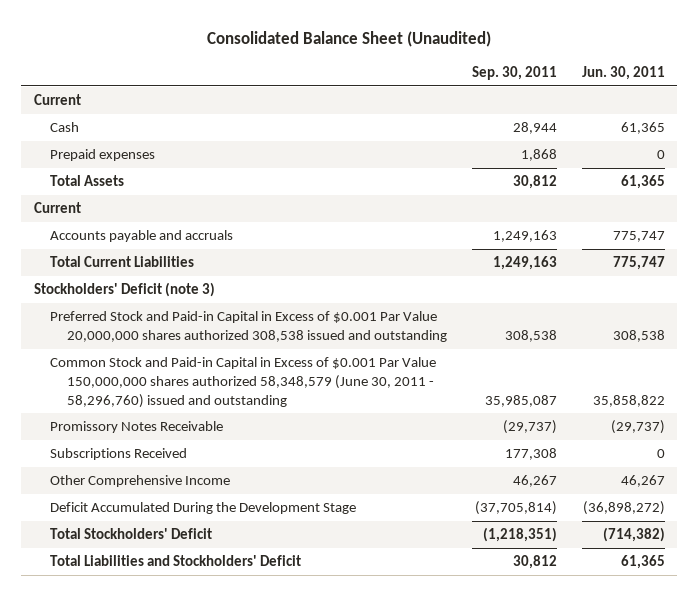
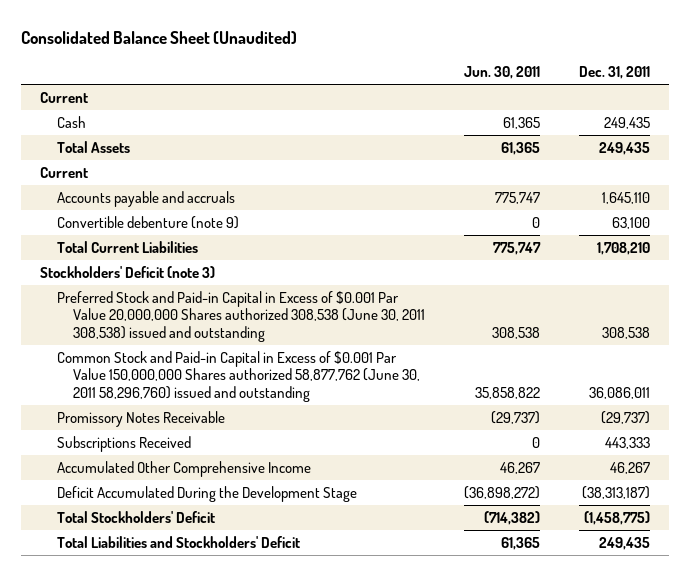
- | Sep. 30, 2011 | Jun. 30, 2011
+ | Jun. 30, 2011 | Dec. 31, 2011
- Prepaid expenses | 1,868 | 0
+ Convertible debenture (note 9) | 0 | 63,100
- Preferred Stock and Paid-in Capital in Excess of $0.001 Par Value 20,000,000 shares authorized 308,538 issued and outstanding | 308,538 | 308,538
- Common Stock and Paid-in Capital in Excess of $0.001 Par Value 150,000,000 shares authorized 58,348,579 (June 30, 2011 - 58,296,760) issued and outstanding | 35,985,087 | 35,858,822
+ Preferred Stock and Paid-in Capital in Excess of $0.001 Par Value 20,000,000 Shares authorized 308,538 (June 30, 2011 308,538) issued and outstanding | 308,538 | 308,538
+ Common Stock and Paid-in Capital in Excess of $0.001 Par Value 150,000,000 Shares authorized 58,877,762 (June 30, 2011 58,296,760) issued and outstanding | 35,858,822 | 36,086,011
- Other Comprehensive Income | 46,267 | 46,267
+ Accumulated Other Comprehensive Income | 46,267 | 46,267

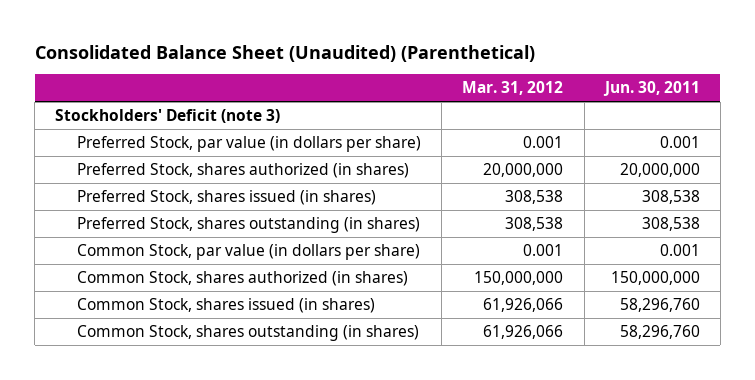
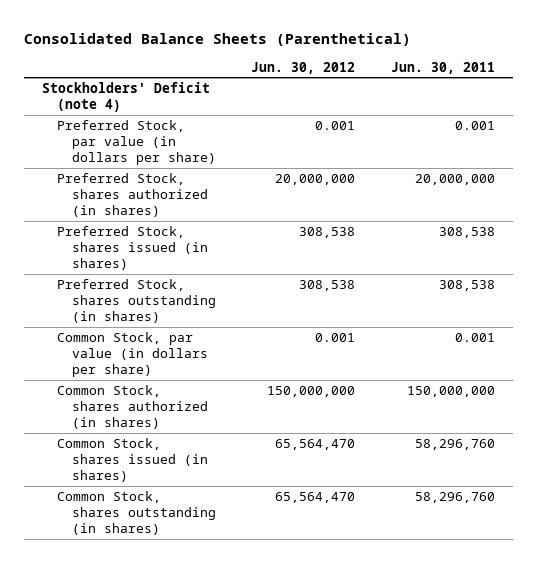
- Consolidated Balance Sheet (Unaudited) (Parenthetical)
+ Consolidated Balance Sheets (Parenthetical)
- | Mar. 31, 2012 | Jun. 30, 2011
+ | Jun. 30, 2012 | Jun. 30, 2011
- Stockholders' Deficit (note 3)
+ Stockholders' Deficit (note 4)

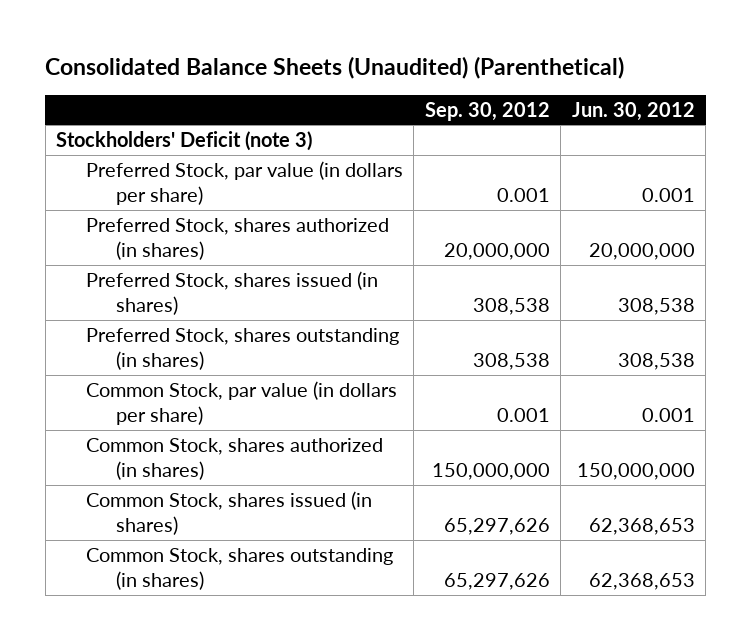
- Consolidated Balance Sheets (Parenthetical)
+ Consolidated Balance Sheets (Unaudited) (Parenthetical)
- | Jun. 30, 2012 | Jun. 30, 2011
+ | Sep. 30, 2012 | Jun. 30, 2012
- Stockholders' Deficit (note 4)
+ Stockholders' Deficit (note 3)
- Common Stock, shares issued (in shares) | 65,564,470 | 58,296,760
- Common Stock, shares outstanding (in shares) | 65,564,470 | 58,296,760
+ Common Stock, shares issued (in shares) | 65,297,626 | 62,368,653
+ Common Stock, shares outstanding (in shares) | 65,297,626 | 62,368,653

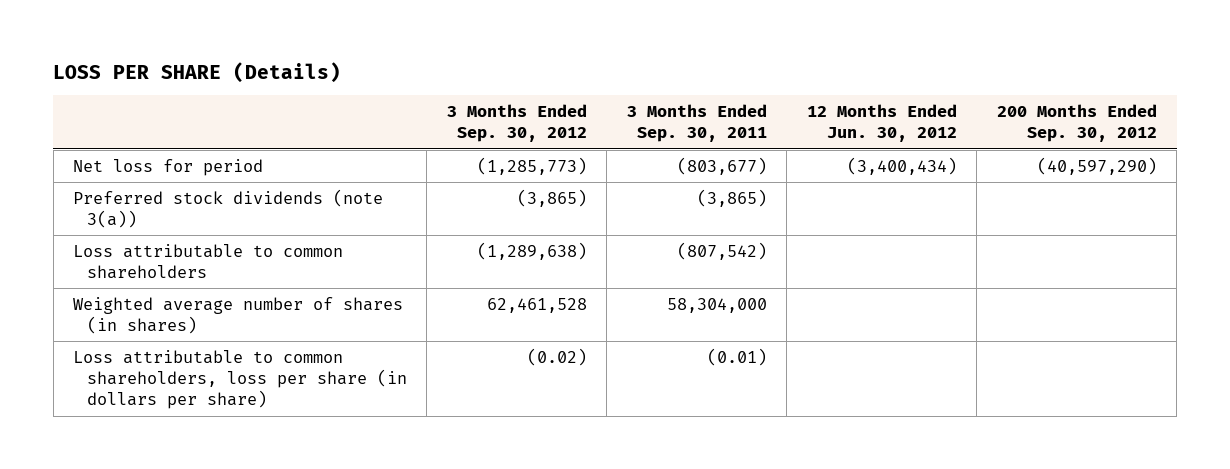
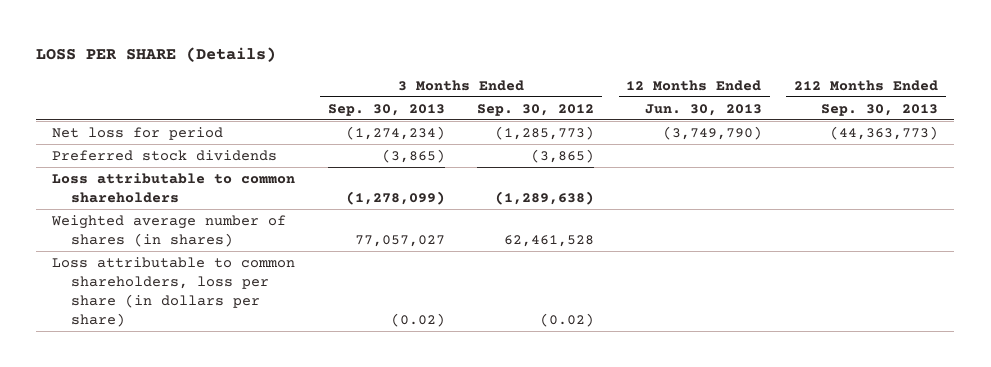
- | 3 Months Ended Sep. 30, 2012 | 3 Months Ended Sep. 30, 2011 | 12 Months Ended Jun. 30, 2012 | 200 Months Ended Sep. 30, 2012
+ | 3 Months Ended Sep. 30, 2013 | 3 Months Ended Sep. 30, 2012 | 12 Months Ended Jun. 30, 2013 | 212 Months Ended Sep. 30, 2013
- Preferred stock dividends (note 3(a)) | (3,865) | (3,865) | |
+ Preferred stock dividends | (3,865) | (3,865) | |

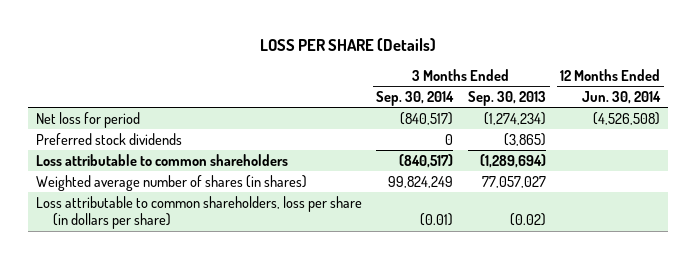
- | 3 Months Ended Sep. 30, 2013 | 3 Months Ended Sep. 30, 2012 | 12 Months Ended Jun. 30, 2013 | 212 Months Ended Sep. 30, 2013
+ | 3 Months Ended Sep. 30, 2014 | 3 Months Ended Sep. 30, 2013 | 12 Months Ended Jun. 30, 2014
- Loss attributable to common shareholders | (1,278,099) | (1,289,638) | |
+ Loss attributable to common shareholders | (840,517) | (1,289,694) |

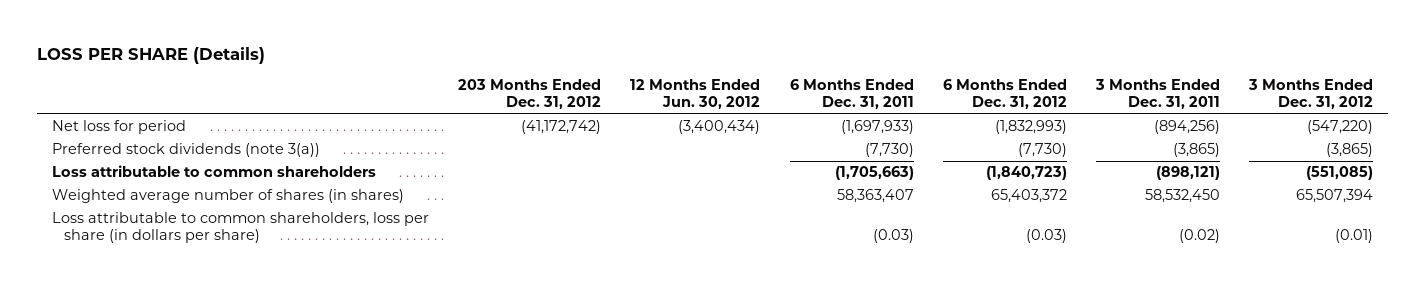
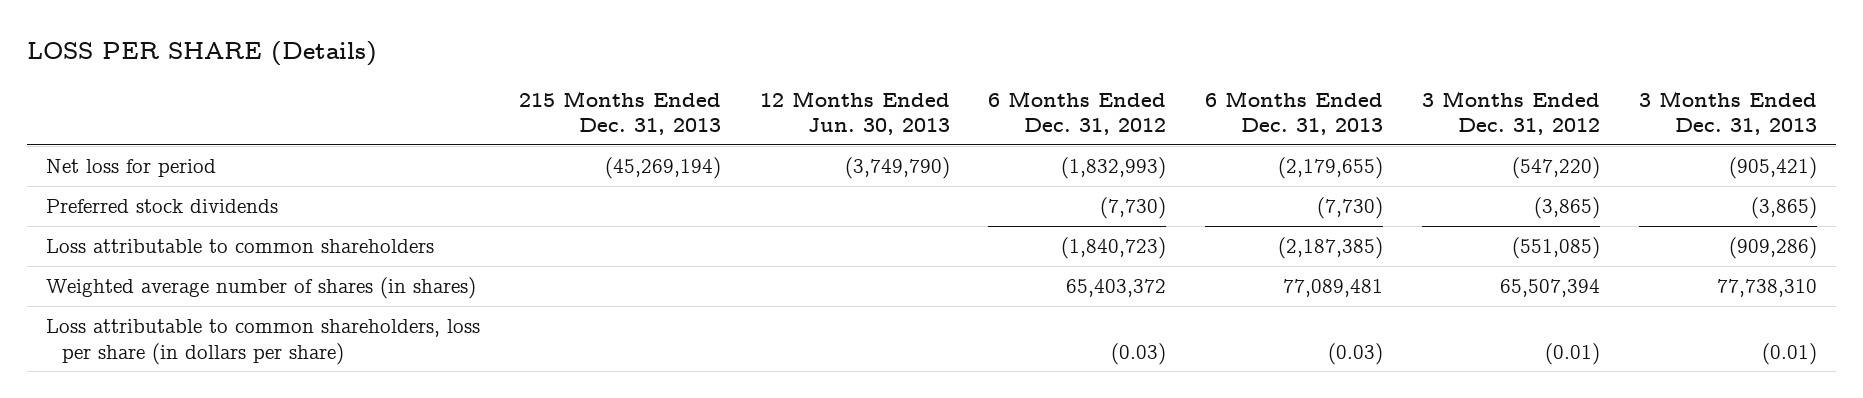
- | 203 Months Ended Dec. 31, 2012 | 12 Months Ended Jun. 30, 2012 | 6 Months Ended Dec. 31, 2011 | 6 Months Ended Dec. 31, 2012 | 3 Months Ended Dec. 31, 2011 | 3 Months Ended Dec. 31, 2012
+ | 215 Months Ended Dec. 31, 2013 | 12 Months Ended Jun. 30, 2013 | 6 Months Ended Dec. 31, 2012 | 6 Months Ended Dec. 31, 2013 | 3 Months Ended Dec. 31, 2012 | 3 Months Ended Dec. 31, 2013
- Preferred stock dividends (note 3(a)) | | | (7,730) | (7,730) | (3,865) | (3,865)
+ Preferred stock dividends | | | (7,730) | (7,730) | (3,865) | (3,865)

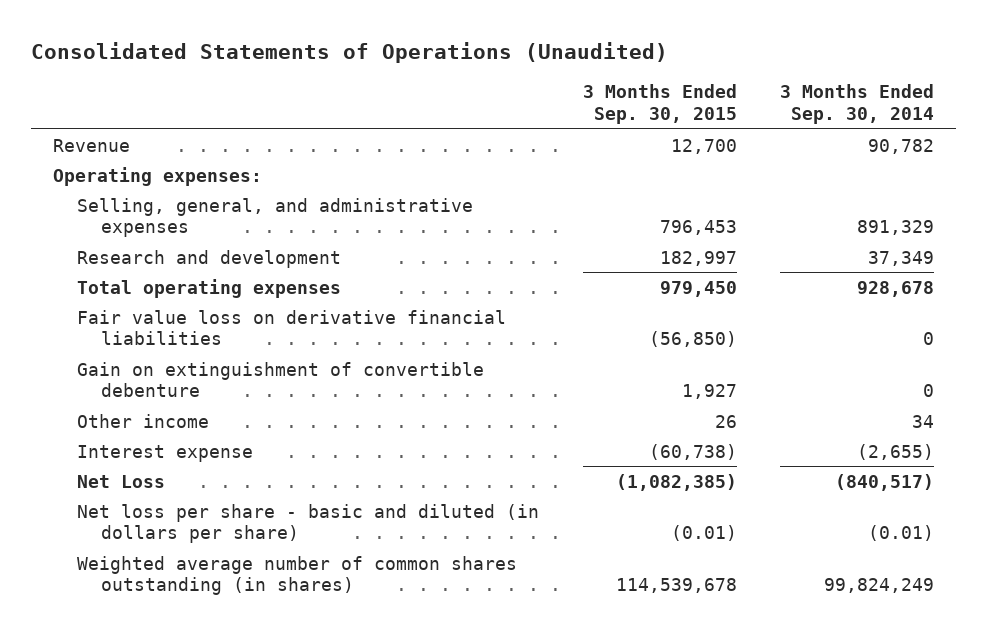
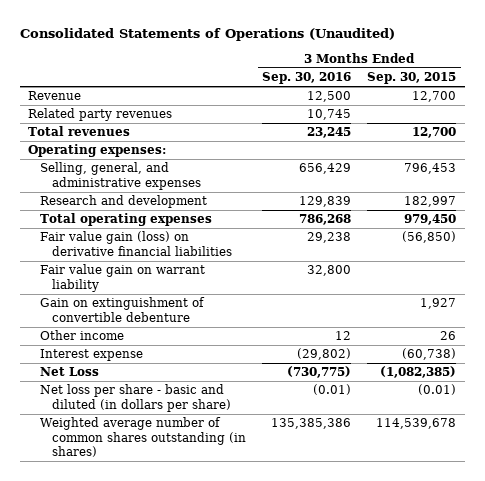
- | 3 Months Ended Sep. 30, 2015 | 3 Months Ended Sep. 30, 2014
+ | 3 Months Ended Sep. 30, 2016 | 3 Months Ended Sep. 30, 2015
+ Related party revenues | 10,745 |
+ Total revenues | 23,245 | 12,700
- Fair value loss on derivative financial liabilities | (56,850) | 0
+ Fair value gain (loss) on derivative financial liabilities | 29,238 | (56,850)
+ Fair value gain on warrant liability | 32,800 |

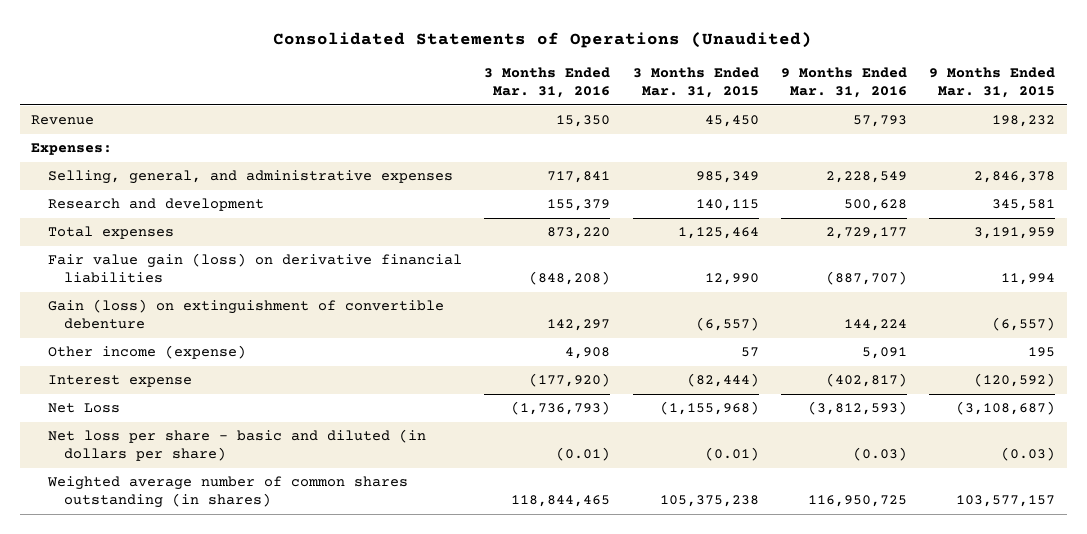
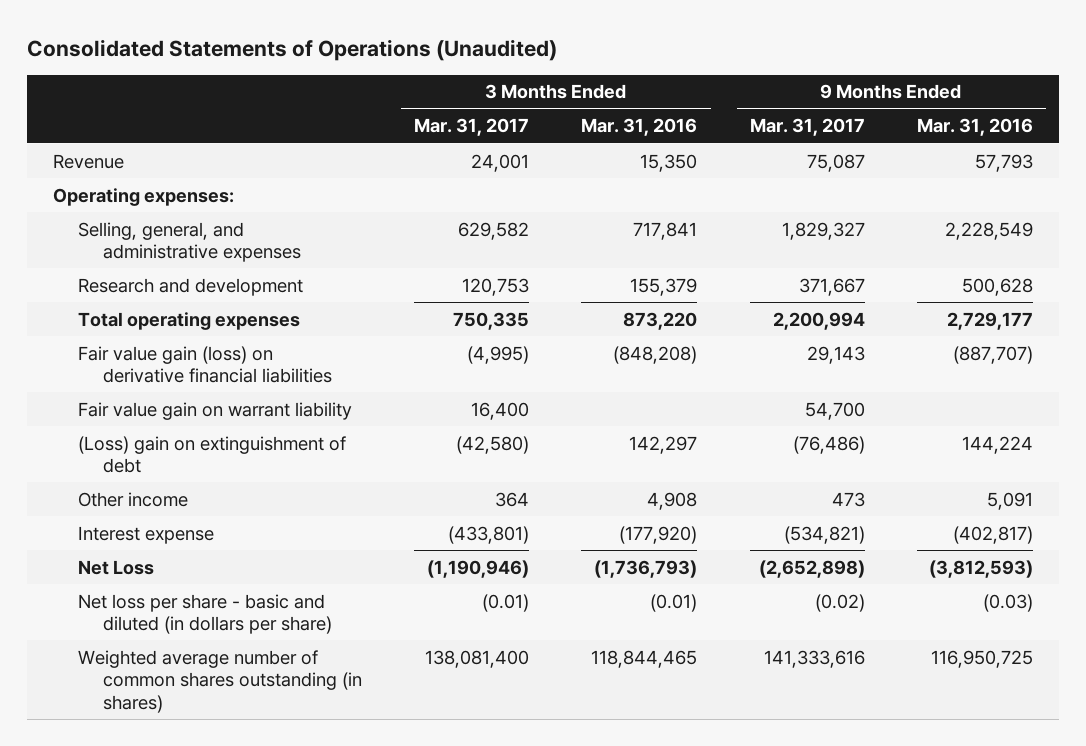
- | 3 Months Ended Mar. 31, 2016 | 3 Months Ended Mar. 31, 2015 | 9 Months Ended Mar. 31, 2016 | 9 Months Ended Mar. 31, 2015
+ | 3 Months Ended Mar. 31, 2017 | 3 Months Ended Mar. 31, 2016 | 9 Months Ended Mar. 31, 2017 | 9 Months Ended Mar. 31, 2016
- Expenses:
+ Operating expenses:
- Total expenses | 873,220 | 1,125,464 | 2,729,177 | 3,191,959
+ Total operating expenses | 750,335 | 873,220 | 2,200,994 | 2,729,177
- Gain (loss) on extinguishment of convertible debenture | 142,297 | (6,557) | 144,224 | (6,557)
- Other income (expense) | 4,908 | 57 | 5,091 | 195
+ Fair value gain on warrant liability | 16,400 | | 54,700 |
+ (Loss) gain on extinguishment of debt | (42,580) | 142,297 | (76,486) | 144,224
+ Other income | 364 | 4,908 | 473 | 5,091

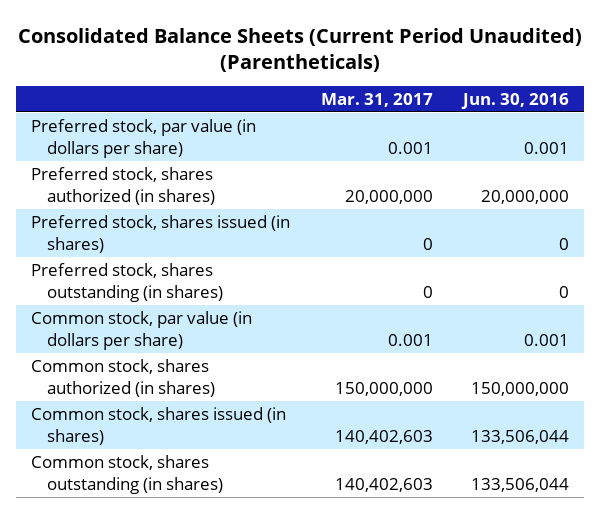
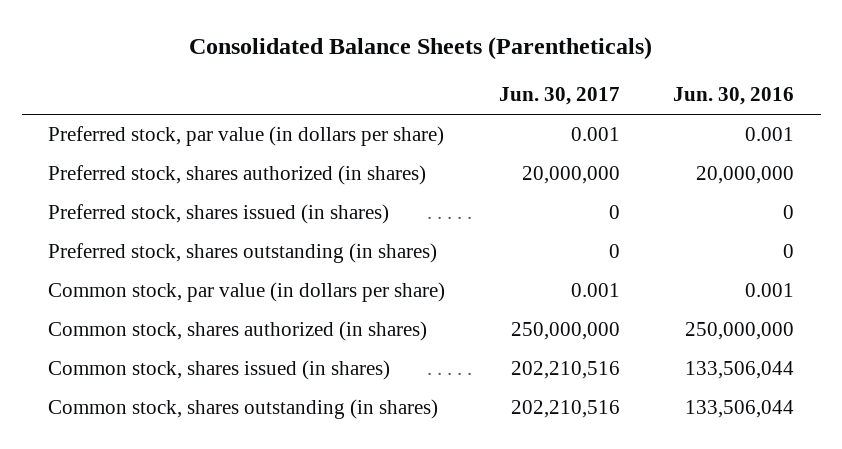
- Consolidated Balance Sheets (Current Period Unaudited) (Parentheticals)
+ Consolidated Balance Sheets (Parentheticals)
- | Mar. 31, 2017 | Jun. 30, 2016
+ | Jun. 30, 2017 | Jun. 30, 2016
- Common stock, shares authorized (in shares) | 150,000,000 | 150,000,000
+ Common stock, shares authorized (in shares) | 250,000,000 | 250,000,000

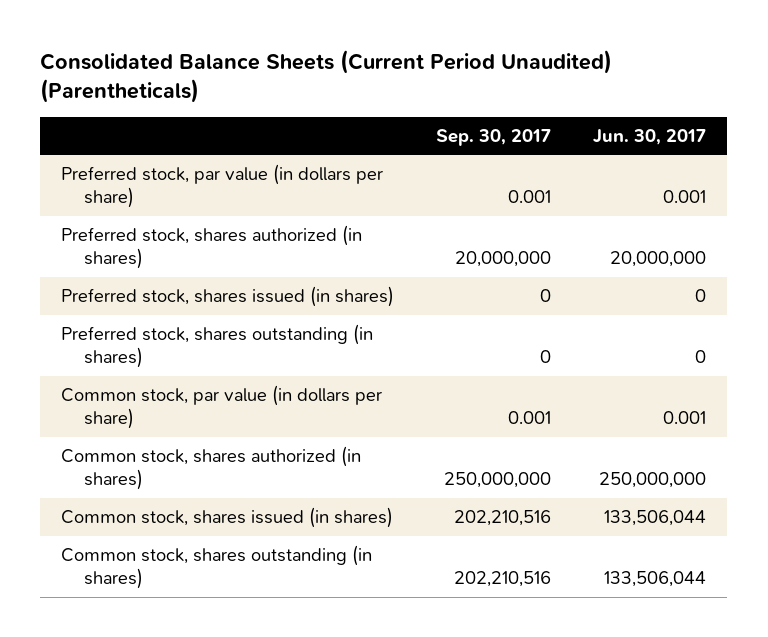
- Consolidated Balance Sheets (Parentheticals)
+ Consolidated Balance Sheets (Current Period Unaudited) (Parentheticals)
- | Jun. 30, 2017 | Jun. 30, 2016
+ | Sep. 30, 2017 | Jun. 30, 2017
- Common stock, shares issued (in shares) | 202,210,516 | 133,506,044
- Common stock, shares outstanding (in shares) | 202,210,516 | 133,506,044
+ Common stock, shares issued (in shares) | 202,210,516 | 133,506,044
+ Common stock, shares outstanding (in shares) | 202,210,516 | 133,506,044

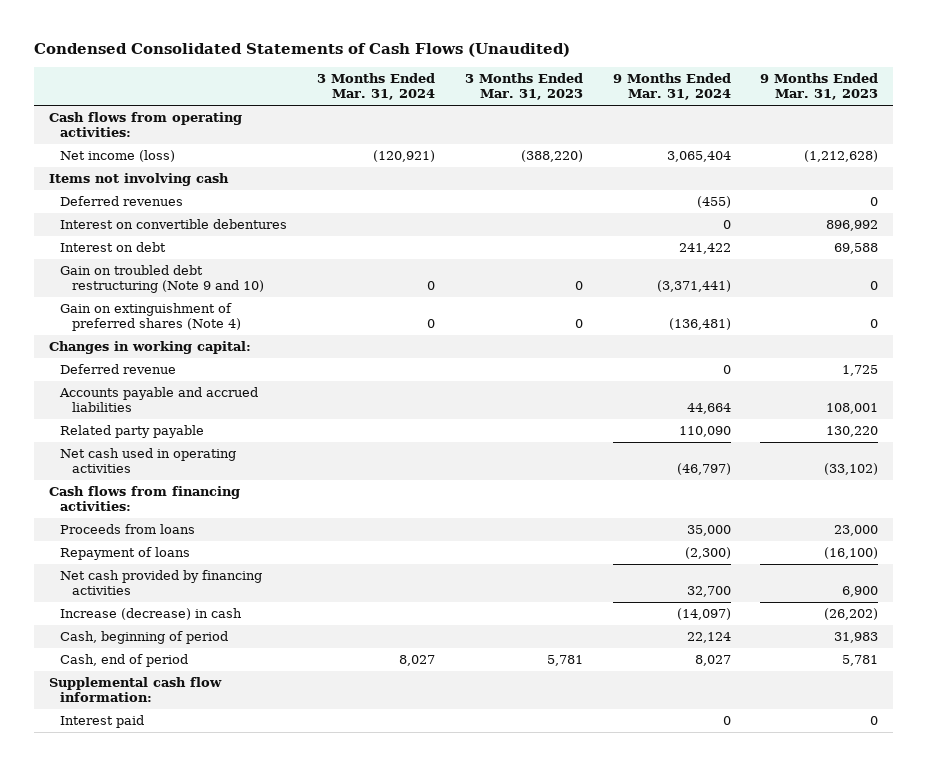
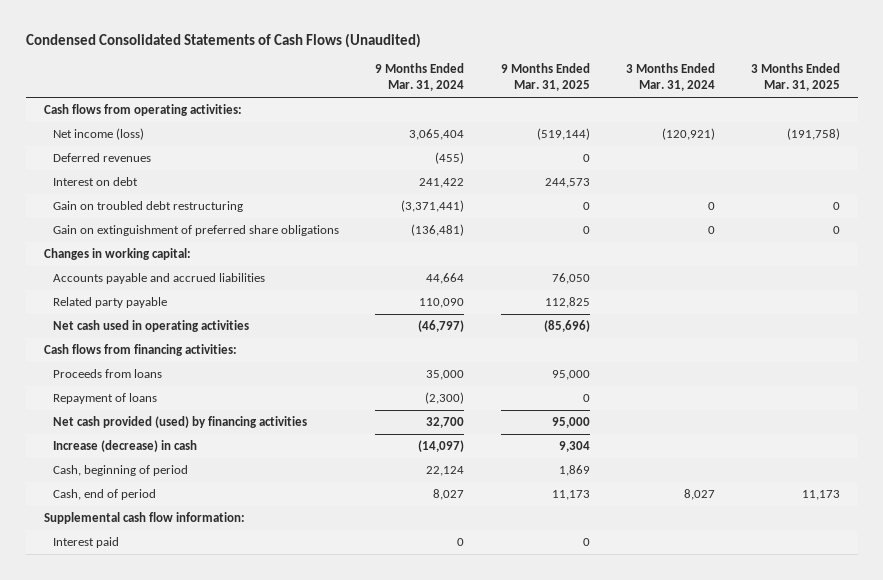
- | 3 Months Ended Mar. 31, 2024 | 3 Months Ended Mar. 31, 2023 | 9 Months Ended Mar. 31, 2024 | 9 Months Ended Mar. 31, 2023
+ | 9 Months Ended Mar. 31, 2024 | 9 Months Ended Mar. 31, 2025 | 3 Months Ended Mar. 31, 2024 | 3 Months Ended Mar. 31, 2025
- Items not involving cash
- Interest on convertible debentures | | | 0 | 896,992
- Gain on troubled debt restructuring (Note 9 and 10) | 0 | 0 | (3,371,441) | 0
- Gain on extinguishment of preferred shares (Note 4) | 0 | 0 | (136,481) | 0
+ Gain on troubled debt restructuring | (3,371,441) | 0 | 0 | 0
+ Gain on extinguishment of preferred share obligations | (136,481) | 0 | 0 | 0
- Deferred revenue | | | 0 | 1,725
- Net cash provided by financing activities | | | 32,700 | 6,900
+ Net cash provided (used) by financing activities | 32,700 | 95,000 | |

